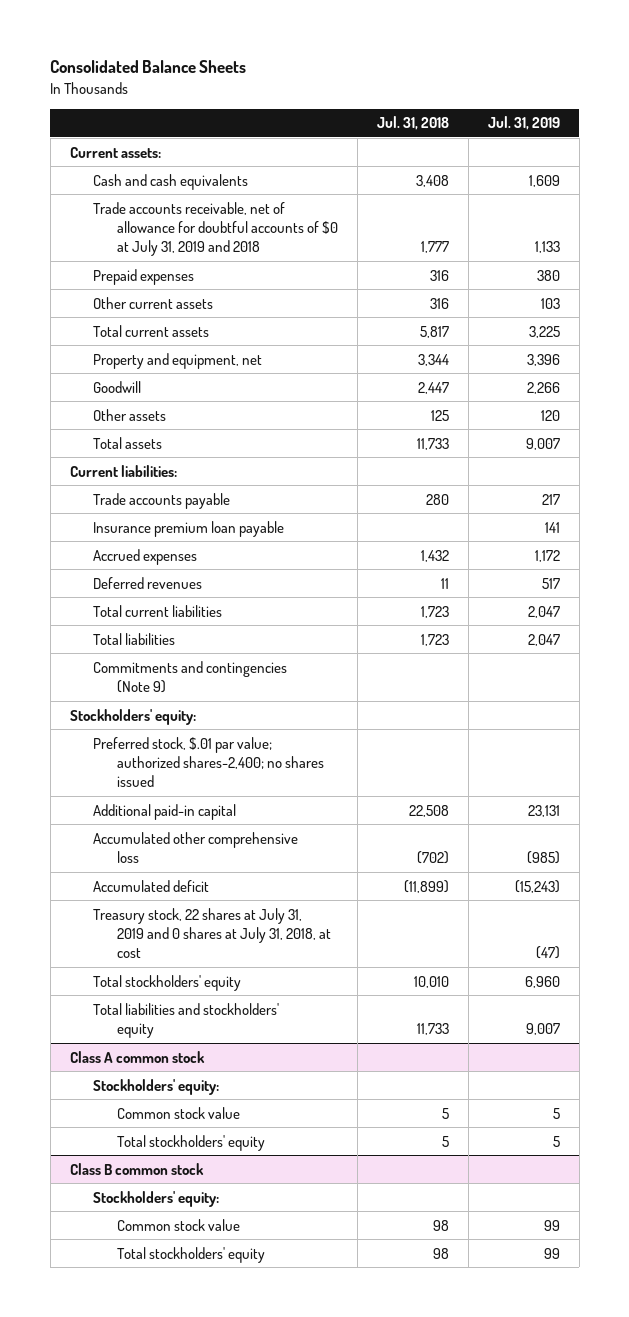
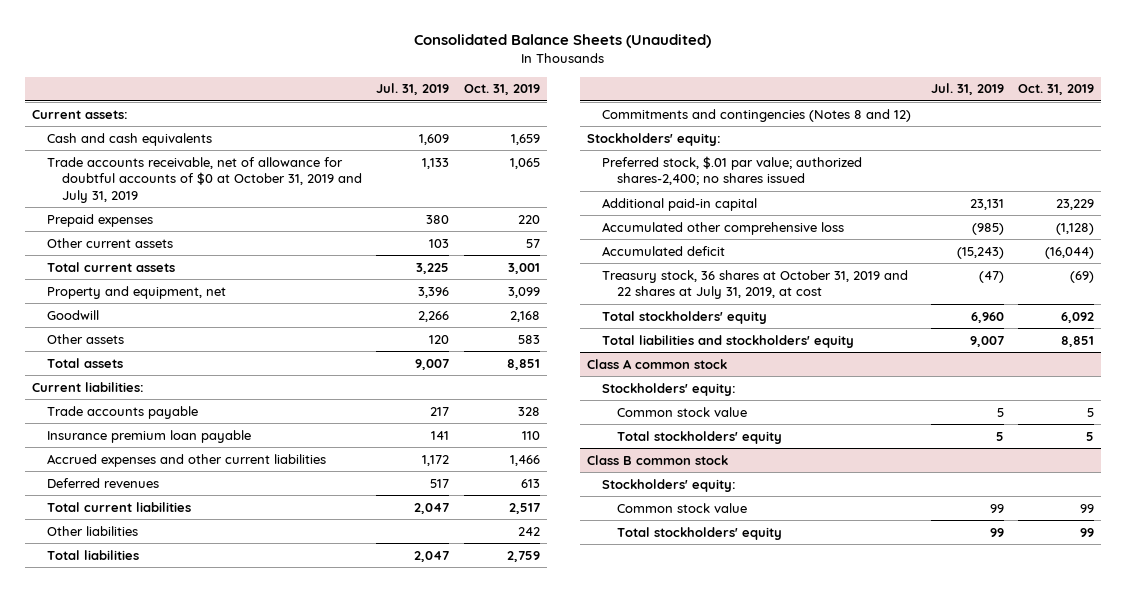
- Consolidated Balance Sheets
+ Consolidated Balance Sheets (Unaudited)
- | Jul. 31, 2018 | Jul. 31, 2019
+ | Jul. 31, 2019 | Oct. 31, 2019
- Trade accounts receivable, net of allowance for doubtful accounts of $0 at July 31, 2019 and 2018 | 1,777 | 1,133
+ Trade accounts receivable, net of allowance for doubtful accounts of $0 at October 31, 2019 and July 31, 2019 | 1,133 | 1,065
- Accrued expenses | 1,432 | 1,172
+ Accrued expenses and other current liabilities | 1,172 | 1,466
+ Other liabilities | | 242
- Commitments and contingencies (Note 9)
+ Commitments and contingencies (Notes 8 and 12)
- Treasury stock, 22 shares at July 31, 2019 and 0 shares at July 31, 2018, at cost | | (47)
+ Treasury stock, 36 shares at October 31, 2019 and 22 shares at July 31, 2019, at cost | (47) | (69)

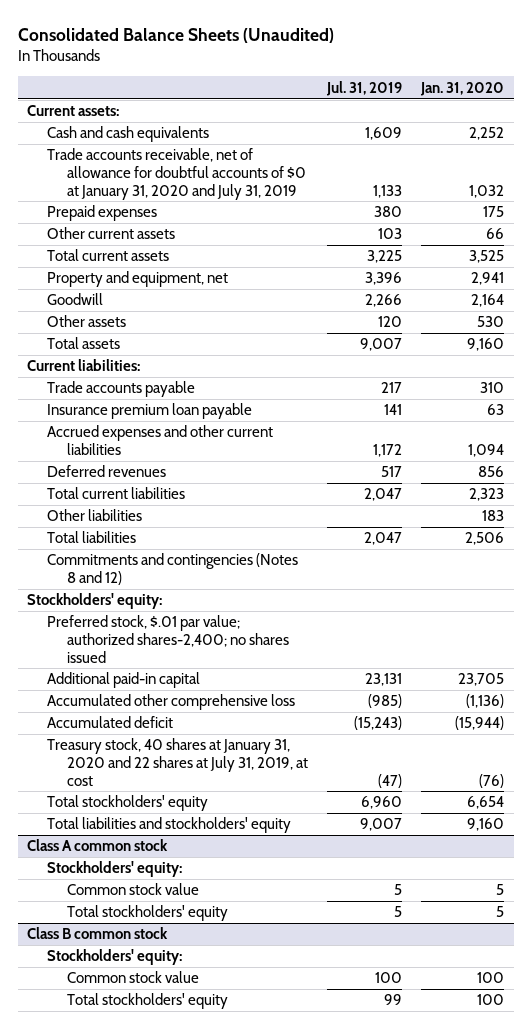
- | Jul. 31, 2019 | Oct. 31, 2019
+ | Jul. 31, 2019 | Jan. 31, 2020
- Trade accounts receivable, net of allowance for doubtful accounts of $0 at October 31, 2019 and July 31, 2019 | 1,133 | 1,065
+ Trade accounts receivable, net of allowance for doubtful accounts of $0 at January 31, 2020 and July 31, 2019 | 1,133 | 1,032
- Treasury stock, 36 shares at October 31, 2019 and 22 shares at July 31, 2019, at cost | (47) | (69)
+ Treasury stock, 40 shares at January 31, 2020 and 22 shares at July 31, 2019, at cost | (47) | (76)
@ Class B common stock
- Common stock value | 99 | 99
+ Common stock value | 100 | 100

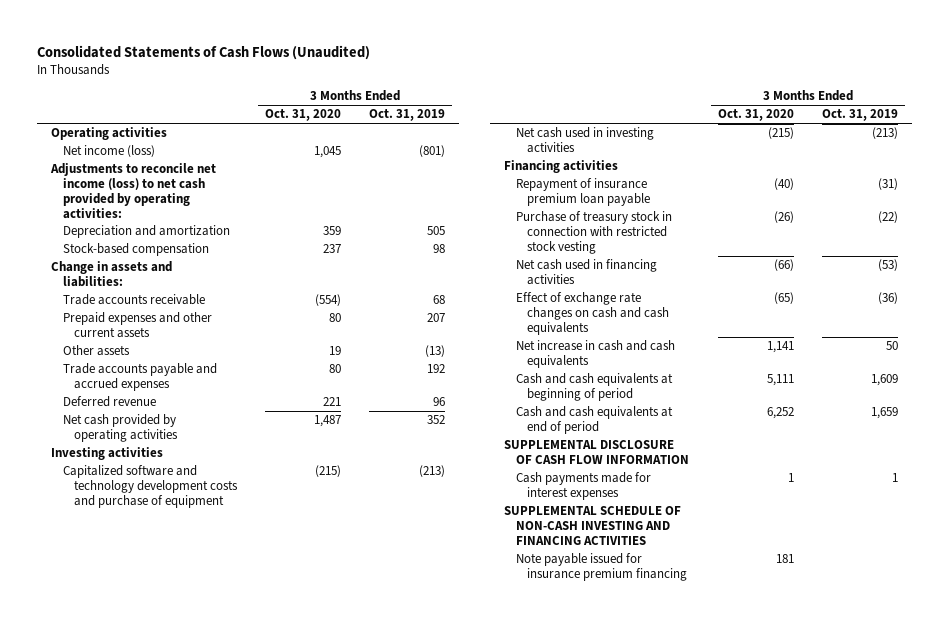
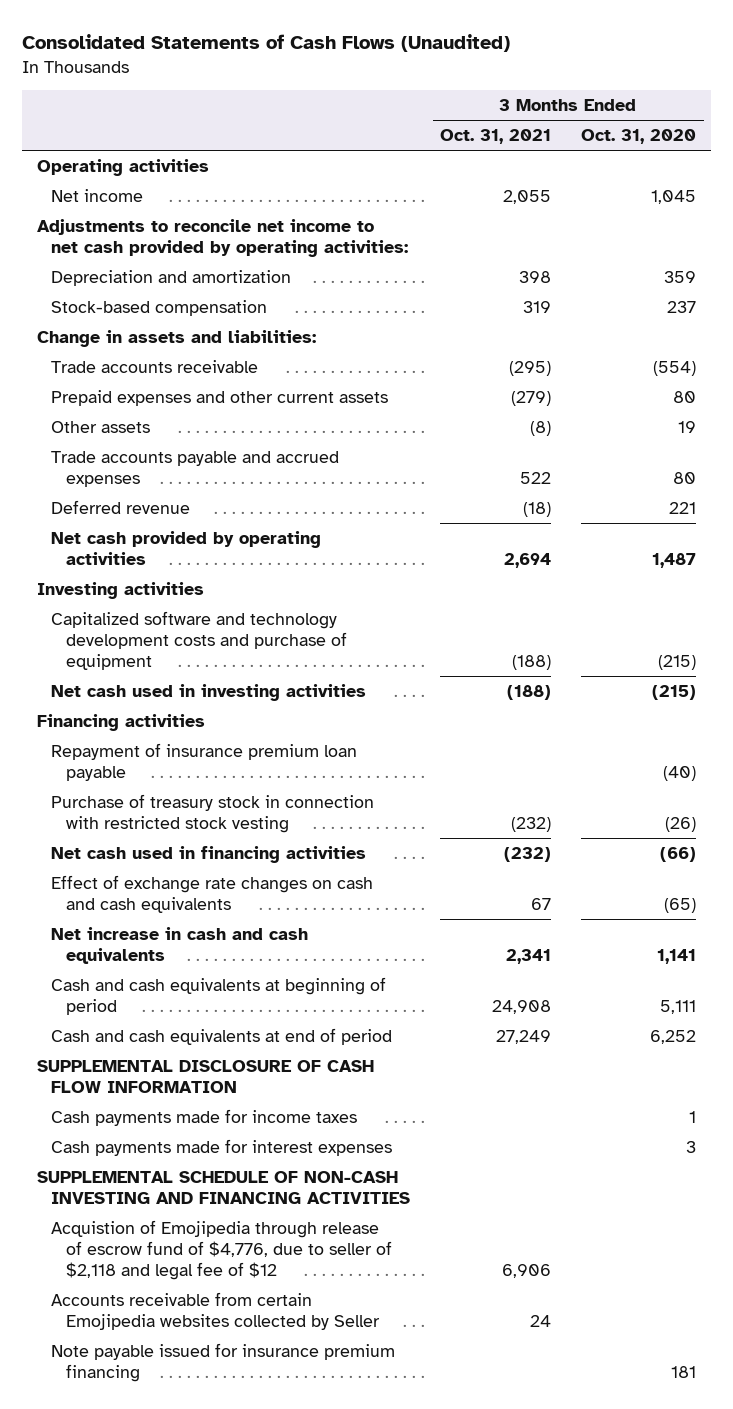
- | 3 Months Ended Oct. 31, 2020 | 3 Months Ended Oct. 31, 2019
+ | 3 Months Ended Oct. 31, 2021 | 3 Months Ended Oct. 31, 2020
- Net income (loss) | 1,045 | (801)
- Adjustments to reconcile net income (loss) to net cash provided by operating activities:
+ Net income | 2,055 | 1,045
+ Adjustments to reconcile net income to net cash provided by operating activities:
- Cash payments made for interest expenses | 1 | 1
+ Cash payments made for income taxes | | 1
+ Cash payments made for interest expenses | | 3
+ Acquistion of Emojipedia through release of escrow fund of $4,776, due to seller of $2,118 and legal fee of $12 | 6,906 |
+ Accounts receivable from certain Emojipedia websites collected by Seller | 24 |

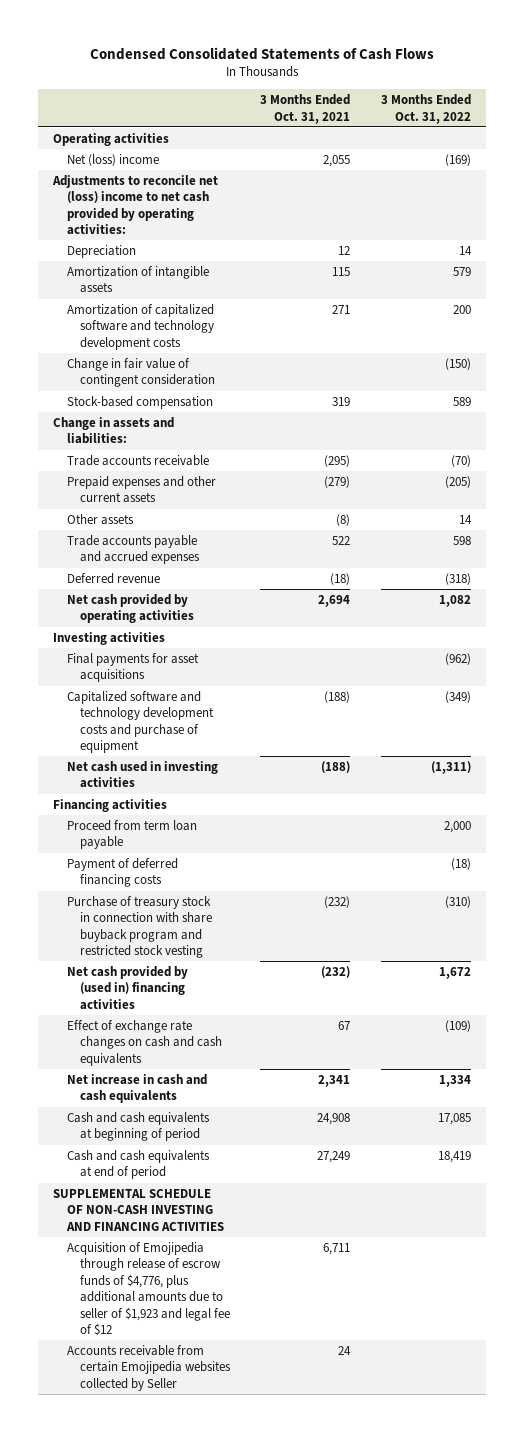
- Consolidated Statements of Cash Flows (Unaudited)
+ Condensed Consolidated Statements of Cash Flows
- | 3 Months Ended Oct. 31, 2021 | 3 Months Ended Oct. 31, 2020
+ | 3 Months Ended Oct. 31, 2021 | 3 Months Ended Oct. 31, 2022
- Net income | 2,055 | 1,045
- Adjustments to reconcile net income to net cash provided by operating activities:
- Depreciation and amortization | 398 | 359
+ Net (loss) income | 2,055 | (169)
+ Adjustments to reconcile net (loss) income to net cash provided by operating activities:
+ Depreciation | 12 | 14
+ Amortization of intangible assets | 115 | 579
+ Amortization of capitalized software and technology development costs | 271 | 200
+ Change in fair value of contingent consideration | | (150)
+ Final payments for asset acquisitions | | (962)
- Repayment of insurance premium loan payable | | (40)
- Purchase of treasury stock in connection with restricted stock vesting | (232) | (26)
- Net cash used in financing activities | (232) | (66)
+ Proceed from term loan payable | | 2,000
+ Payment of deferred financing costs | | (18)
+ Purchase of treasury stock in connection with share buyback program and restricted stock vesting | (232) | (310)
+ Net cash provided by (used in) financing activities | (232) | 1,672
- SUPPLEMENTAL DISCLOSURE OF CASH FLOW INFORMATION
- Cash payments made for income taxes | | 1
- Cash payments made for interest expenses | | 3
- Acquistion of Emojipedia through release of escrow fund of $4,776, due to seller of $2,118 and legal fee of $12 | 6,906 |
+ Acquisition of Emojipedia through release of escrow funds of $4,776, plus additional amounts due to seller of $1,923 and legal fee of $12 | 6,711 |
- Note payable issued for insurance premium financing | | 181

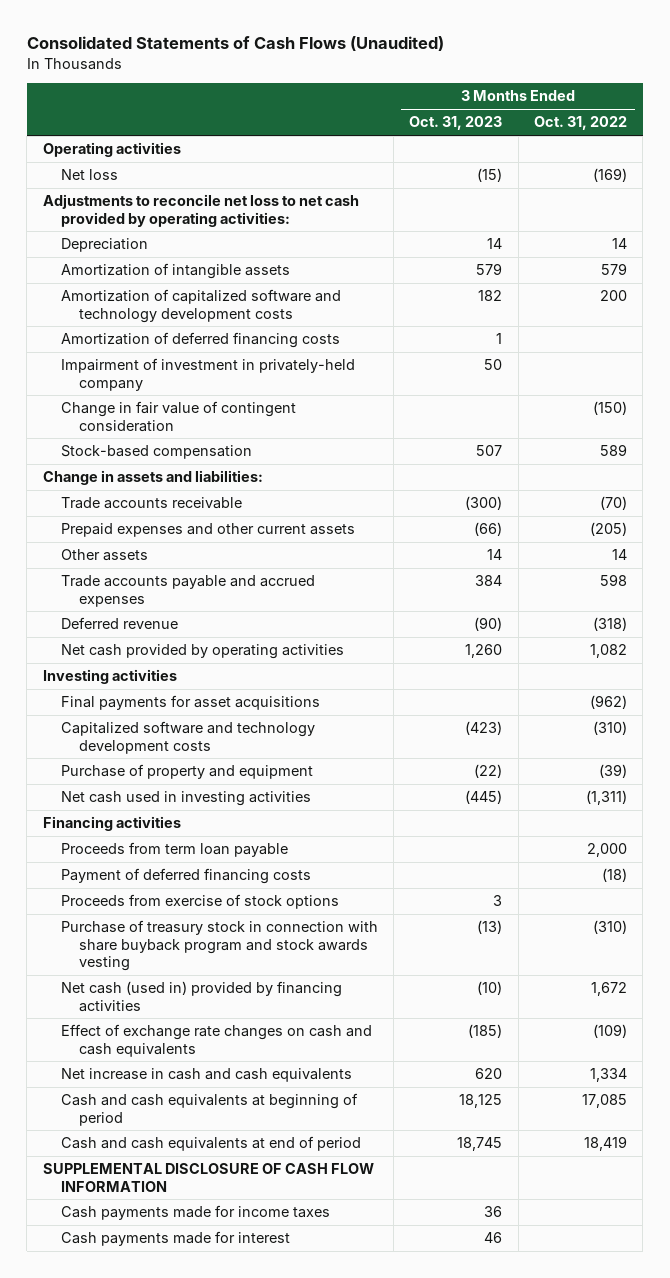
- Condensed Consolidated Statements of Cash Flows
+ Consolidated Statements of Cash Flows (Unaudited)
- | 3 Months Ended Oct. 31, 2021 | 3 Months Ended Oct. 31, 2022
+ | 3 Months Ended Oct. 31, 2023 | 3 Months Ended Oct. 31, 2022
- Net (loss) income | 2,055 | (169)
- Adjustments to reconcile net (loss) income to net cash provided by operating activities:
+ Net loss | (15) | (169)
+ Adjustments to reconcile net loss to net cash provided by operating activities:
+ Amortization of deferred financing costs | 1 |
+ Impairment of investment in privately-held company | 50 |
- Capitalized software and technology development costs and purchase of equipment | (188) | (349)
+ Capitalized software and technology development costs | (423) | (310)
+ Purchase of property and equipment | (22) | (39)
- Proceed from term loan payable | | 2,000
+ Proceeds from term loan payable | | 2,000
- Purchase of treasury stock in connection with share buyback program and restricted stock vesting | (232) | (310)
- Net cash provided by (used in) financing activities | (232) | 1,672
+ Proceeds from exercise of stock options | 3 |
+ Purchase of treasury stock in connection with share buyback program and stock awards vesting | (13) | (310)
+ Net cash (used in) provided by financing activities | (10) | 1,672
- SUPPLEMENTAL SCHEDULE OF NON-CASH INVESTING AND FINANCING ACTIVITIES
- Acquisition of Emojipedia through release of escrow funds of $4,776, plus additional amounts due to seller of $1,923 and legal fee of $12 | 6,711 |
- Accounts receivable from certain Emojipedia websites collected by Seller | 24 |
+ SUPPLEMENTAL DISCLOSURE OF CASH FLOW INFORMATION
+ Cash payments made for income taxes | 36 |
+ Cash payments made for interest | 46 |

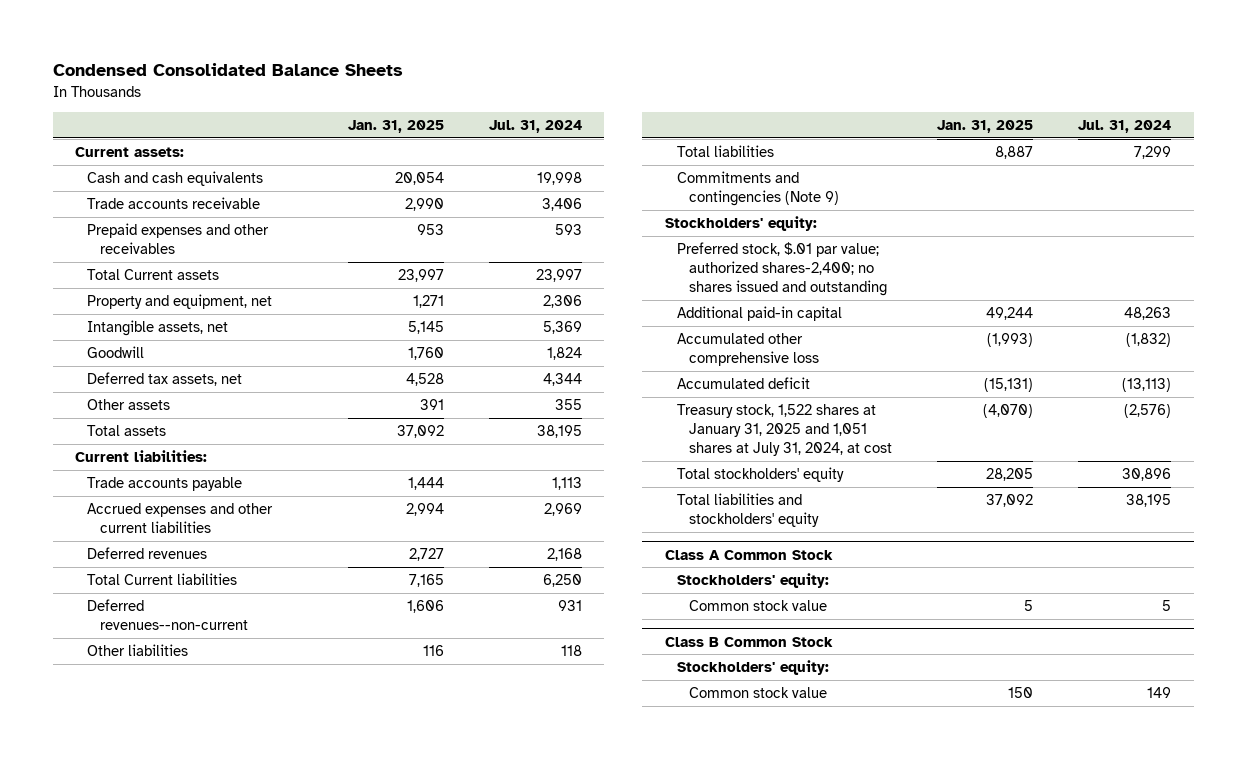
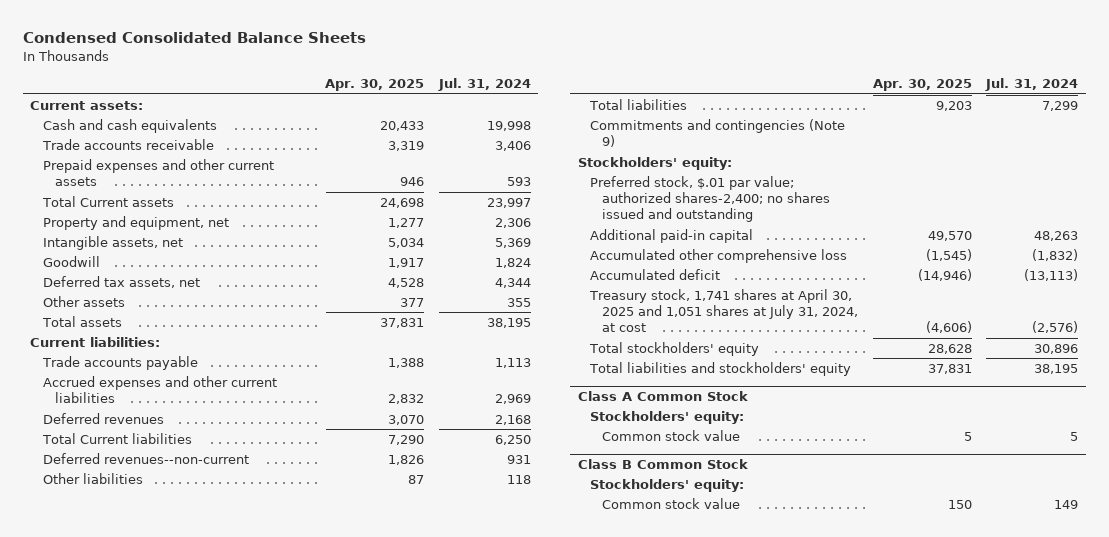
- | Jan. 31, 2025 | Jul. 31, 2024
+ | Apr. 30, 2025 | Jul. 31, 2024
- Prepaid expenses and other receivables | 953 | 593
+ Prepaid expenses and other current assets | 946 | 593
- Treasury stock, 1,522 shares at January 31, 2025 and 1,051 shares at July 31, 2024, at cost | (4,070) | (2,576)
+ Treasury stock, 1,741 shares at April 30, 2025 and 1,051 shares at July 31, 2024, at cost | (4,606) | (2,576)

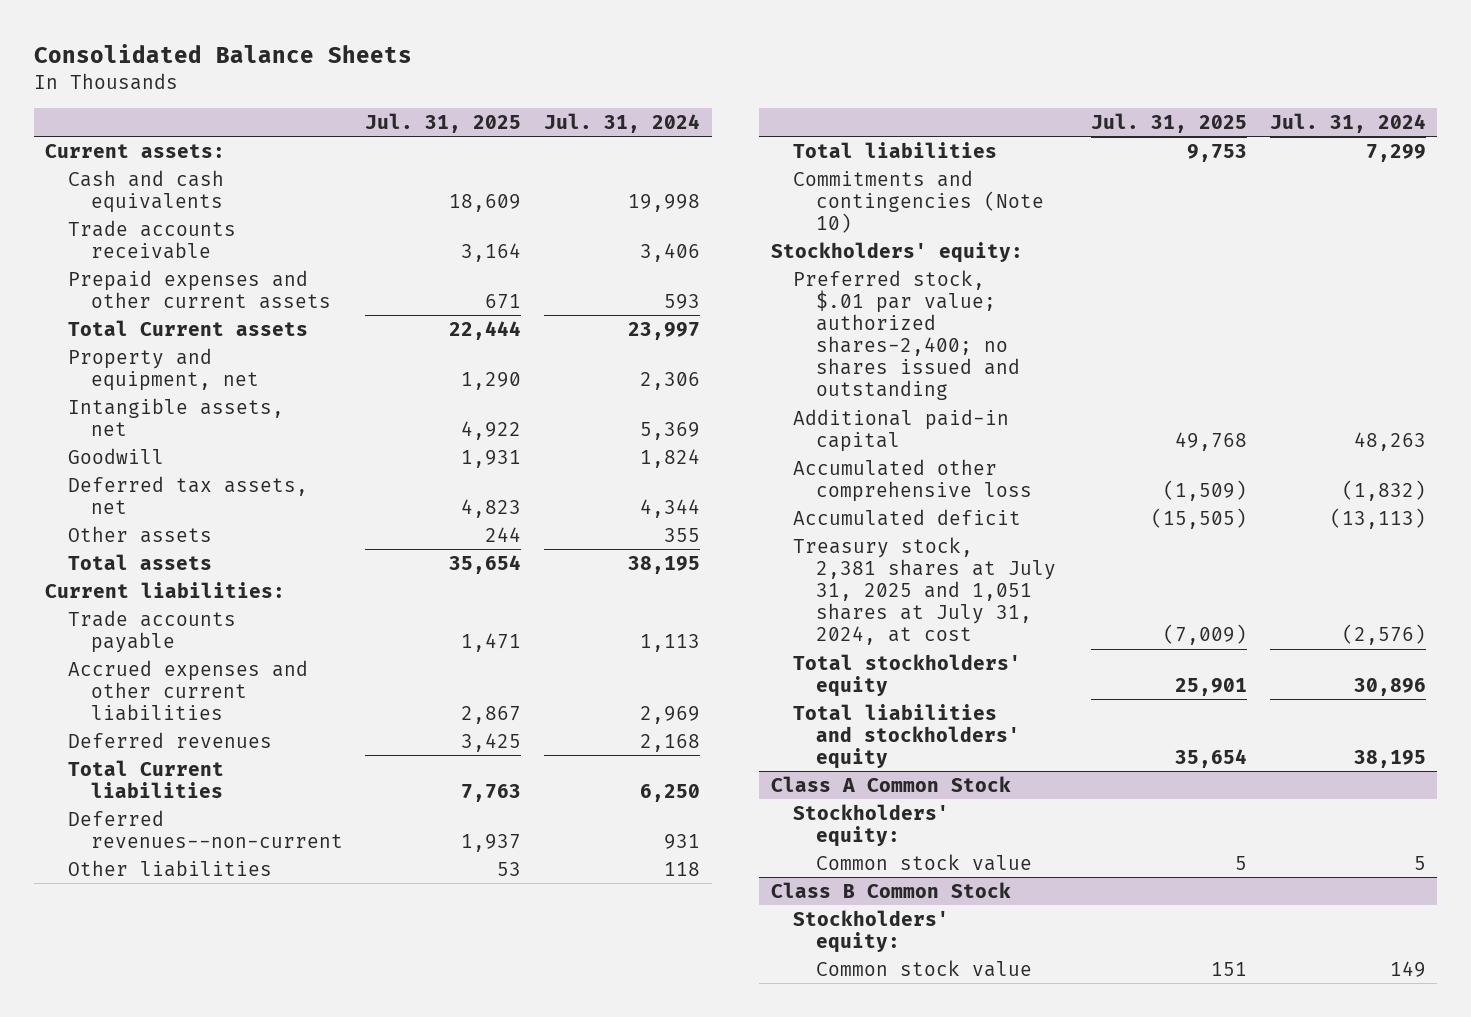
- Condensed Consolidated Balance Sheets
+ Consolidated Balance Sheets
- | Apr. 30, 2025 | Jul. 31, 2024
+ | Jul. 31, 2025 | Jul. 31, 2024
- Commitments and contingencies (Note 9)
+ Commitments and contingencies (Note 10)
- Treasury stock, 1,741 shares at April 30, 2025 and 1,051 shares at July 31, 2024, at cost | (4,606) | (2,576)
+ Treasury stock, 2,381 shares at July 31, 2025 and 1,051 shares at July 31, 2024, at cost | (7,009) | (2,576)

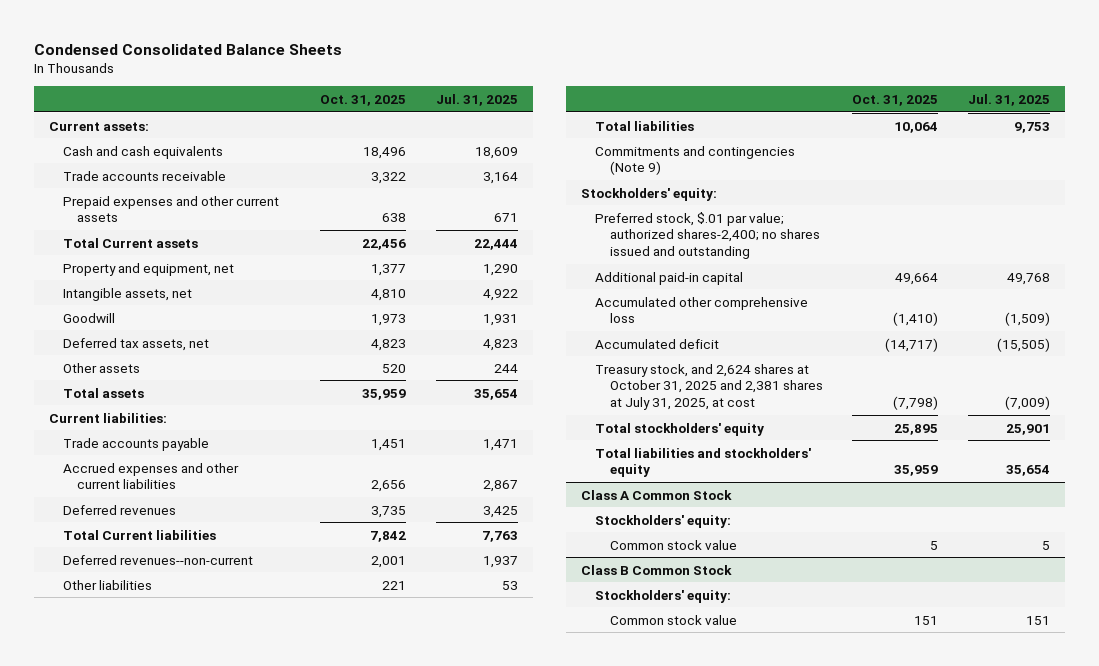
- Consolidated Balance Sheets
+ Condensed Consolidated Balance Sheets
- | Jul. 31, 2025 | Jul. 31, 2024
+ | Oct. 31, 2025 | Jul. 31, 2025
- Commitments and contingencies (Note 10)
+ Commitments and contingencies (Note 9)
- Treasury stock, 2,381 shares at July 31, 2025 and 1,051 shares at July 31, 2024, at cost | (7,009) | (2,576)
+ Treasury stock, and 2,624 shares at October 31, 2025 and 2,381 shares at July 31, 2025, at cost | (7,798) | (7,009)

